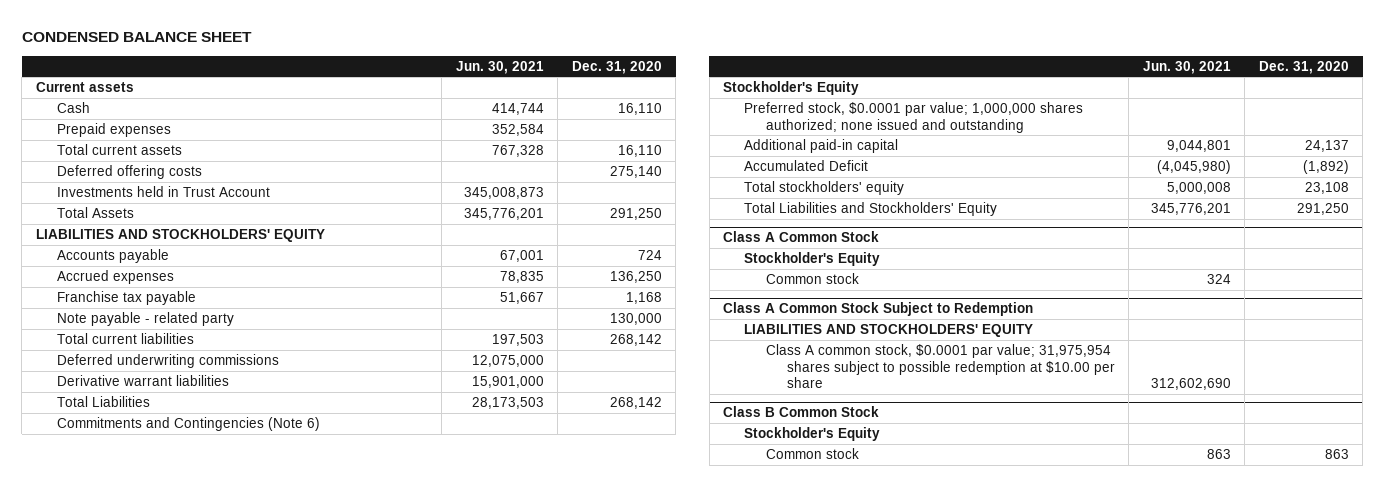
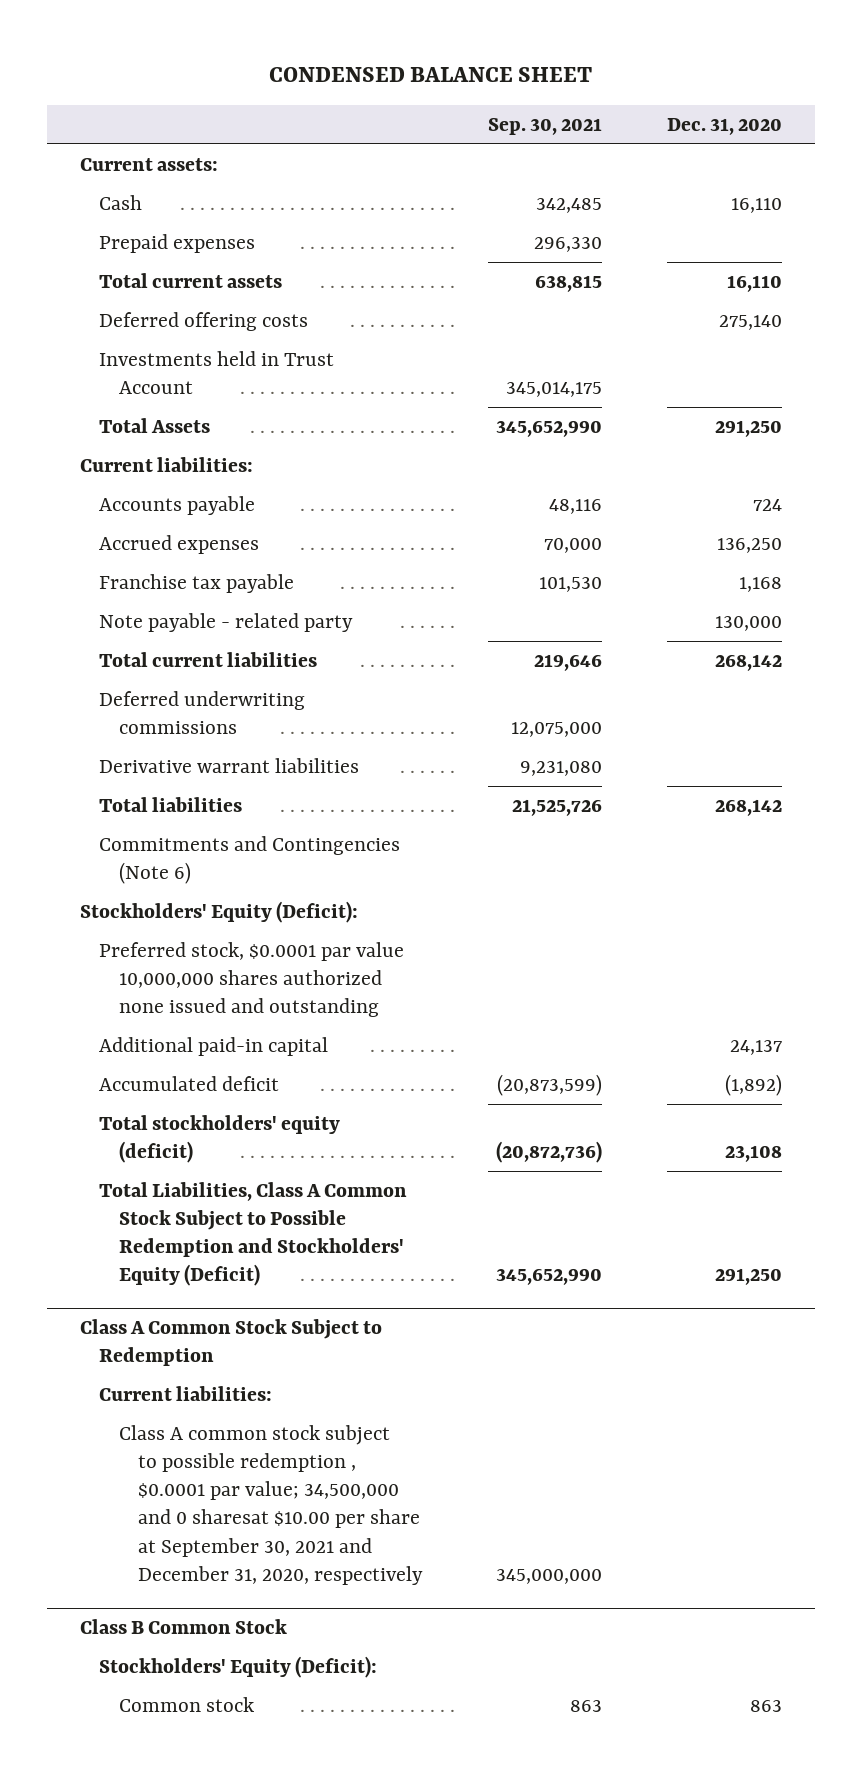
- | Jun. 30, 2021 | Dec. 31, 2020
+ | Sep. 30, 2021 | Dec. 31, 2020
- Current assets
+ Current assets:
- LIABILITIES AND STOCKHOLDERS' EQUITY
+ Current liabilities:
- Total Liabilities | 28,173,503 | 268,142
+ Total liabilities | 21,525,726 | 268,142
- Stockholder's Equity
- Preferred stock, $0.0001 par value; 1,000,000 shares authorized; none issued and outstanding
+ Stockholders' Equity (Deficit):
+ Preferred stock, $0.0001 par value 10,000,000 shares authorized none issued and outstanding
- Accumulated Deficit | (4,045,980) | (1,892)
- Total stockholders' equity | 5,000,008 | 23,108
- Total Liabilities and Stockholders' Equity | 345,776,201 | 291,250
- Class A Common Stock
- Stockholder's Equity
- Common stock | 324 |
+ Accumulated deficit | (20,873,599) | (1,892)
+ Total stockholders' equity (deficit) | (20,872,736) | 23,108
+ Total Liabilities, Class A Common Stock Subject to Possible Redemption and Stockholders' Equity (Deficit) | 345,652,990 | 291,250
@ Class A Common Stock Subject to Redemption
- LIABILITIES AND STOCKHOLDERS' EQUITY
- Class A common stock, $0.0001 par value; 31,975,954 shares subject to possible redemption at $10.00 per share | 312,602,690 |
+ Current liabilities:
+ Class A common stock subject to possible redemption , $0.0001 par value; 34,500,000 and 0 sharesat $10.00 per share at September 30, 2021 and December 31, 2020, respectively | 345,000,000 |
@ Class B Common Stock
- Stockholder's Equity
+ Stockholders' Equity (Deficit):

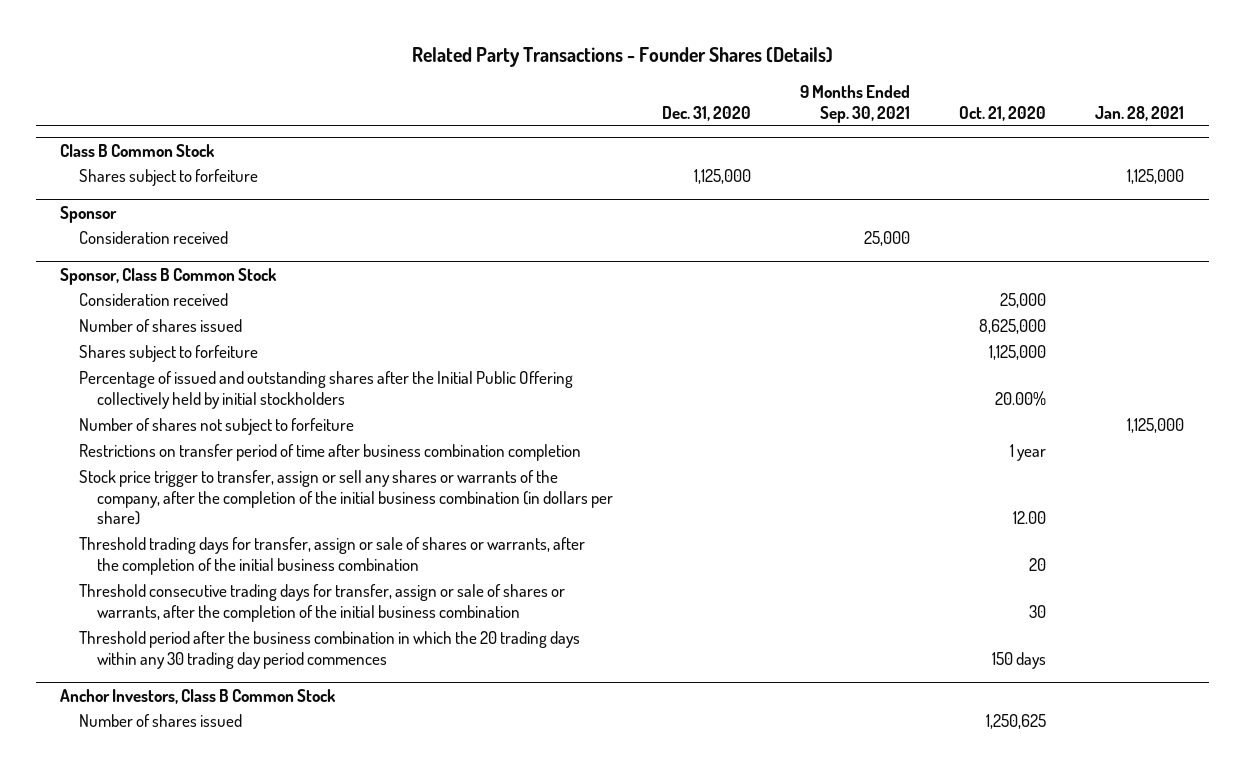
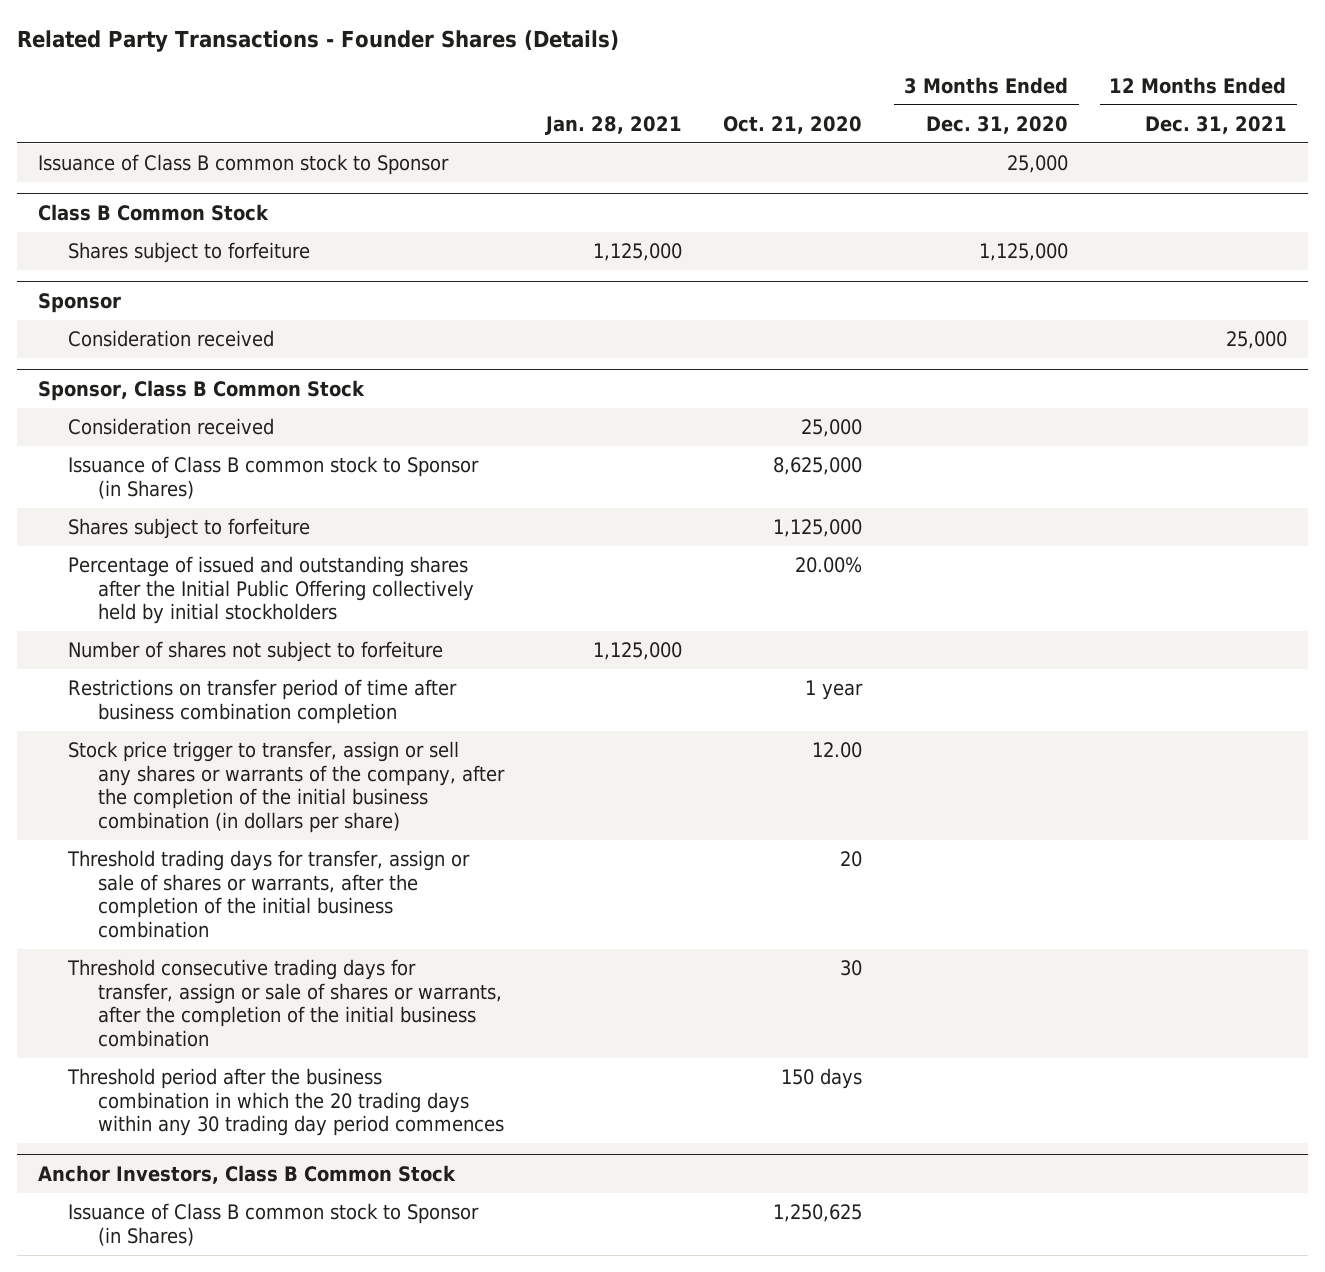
- | Dec. 31, 2020 | 9 Months Ended Sep. 30, 2021 | Oct. 21, 2020 | Jan. 28, 2021
+ | Jan. 28, 2021 | Oct. 21, 2020 | 3 Months Ended Dec. 31, 2020 | 12 Months Ended Dec. 31, 2021
+ Issuance of Class B common stock to Sponsor | | | 25,000 |
@ Sponsor, Class B Common Stock
- Number of shares issued | | | 8,625,000 |
+ Issuance of Class B common stock to Sponsor (in Shares) | | 8,625,000 | |
@ Anchor Investors, Class B Common Stock
- Number of shares issued | | | 1,250,625 |
+ Issuance of Class B common stock to Sponsor (in Shares) | | 1,250,625 | |

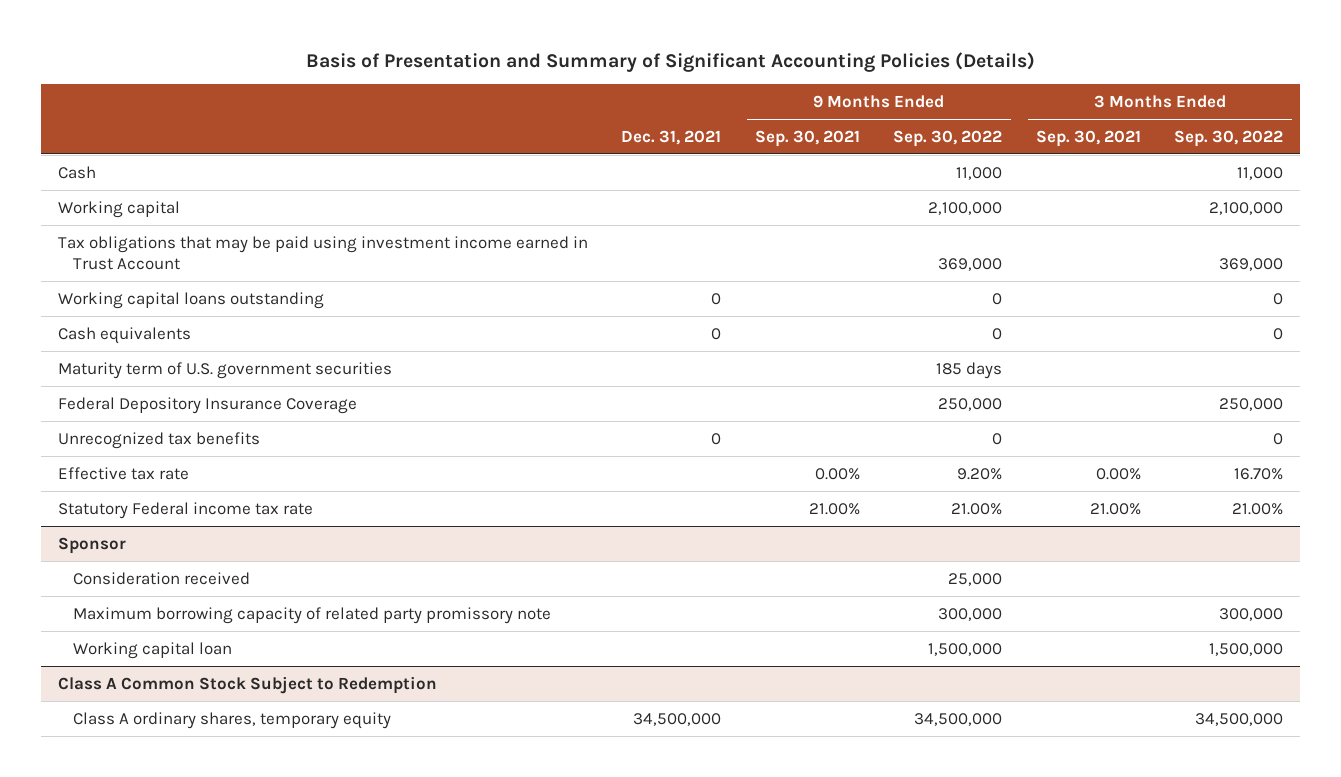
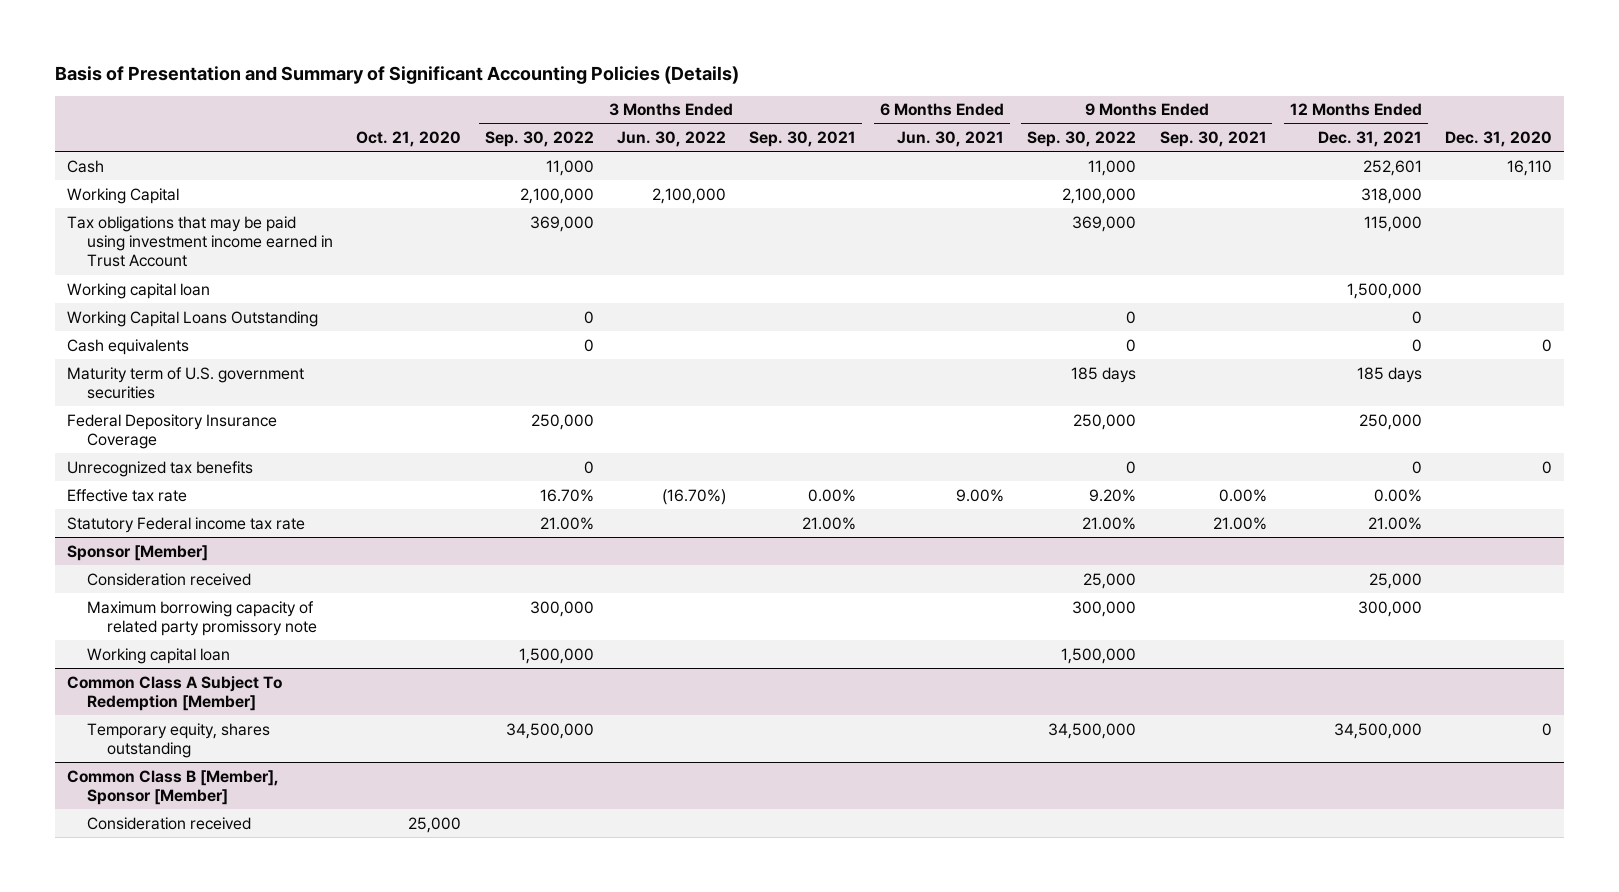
- | Dec. 31, 2021 | 9 Months Ended Sep. 30, 2021 | 9 Months Ended Sep. 30, 2022 | 3 Months Ended Sep. 30, 2021 | 3 Months Ended Sep. 30, 2022
+ | Oct. 21, 2020 | 3 Months Ended Sep. 30, 2022 | 3 Months Ended Jun. 30, 2022 | 3 Months Ended Sep. 30, 2021 | 6 Months Ended Jun. 30, 2021 | 9 Months Ended Sep. 30, 2022 | 9 Months Ended Sep. 30, 2021 | 12 Months Ended Dec. 31, 2021 | Dec. 31, 2020
- Working capital | | | 2,100,000 | | 2,100,000
+ Working Capital | | 2,100,000 | 2,100,000 | | | 2,100,000 | | 318,000 |
- Working capital loans outstanding | 0 | | 0 | | 0
+ Working capital loan | | | | | | | | 1,500,000 |
+ Working Capital Loans Outstanding | | 0 | | | | 0 | | 0 |
- Sponsor
+ Sponsor [Member]
- Class A Common Stock Subject to Redemption
- Class A ordinary shares, temporary equity | 34,500,000 | | 34,500,000 | | 34,500,000
+ Common Class A Subject To Redemption [Member]
+ Temporary equity, shares outstanding | | 34,500,000 | | | | 34,500,000 | | 34,500,000 | 0
+ Common Class B [Member], Sponsor [Member]
+ Consideration received | 25,000 | | | | | | | |

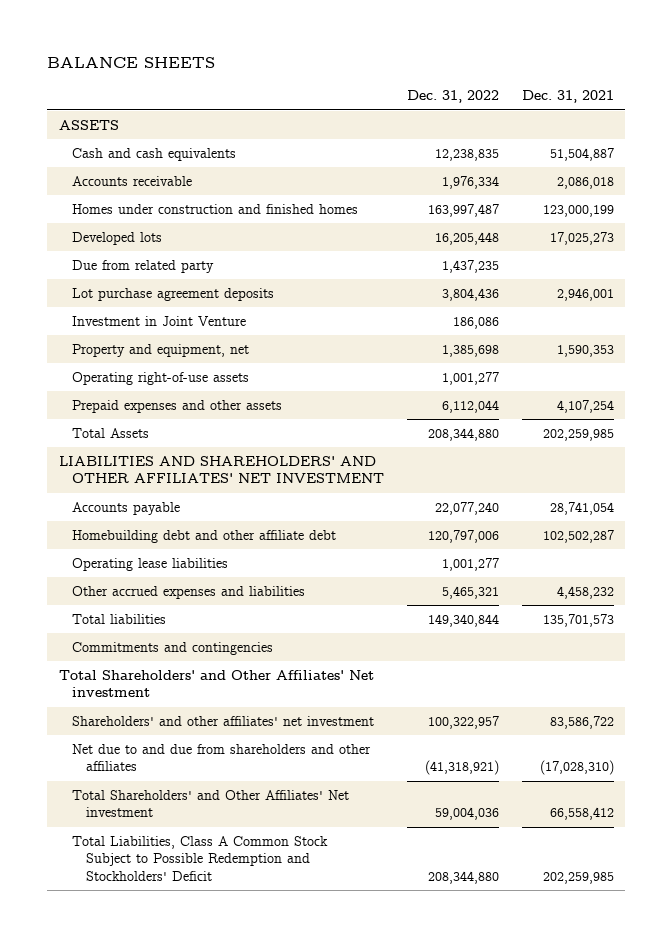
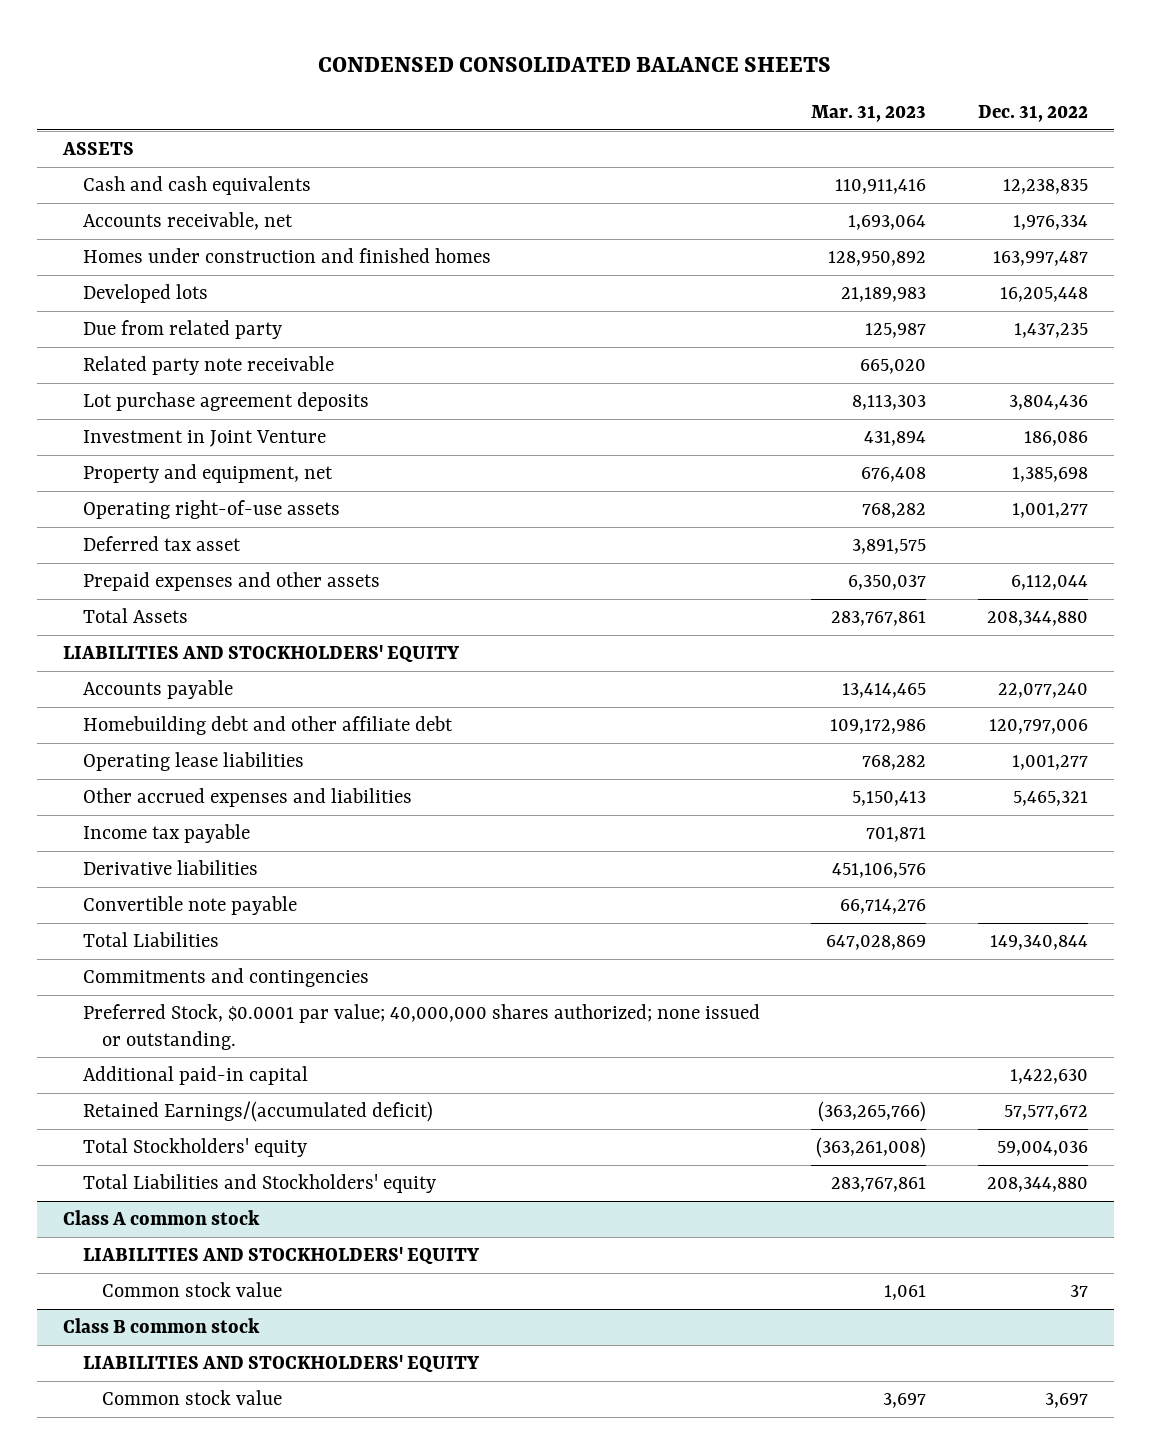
- BALANCE SHEETS
+ CONDENSED CONSOLIDATED BALANCE SHEETS
- | Dec. 31, 2022 | Dec. 31, 2021
+ | Mar. 31, 2023 | Dec. 31, 2022
- Accounts receivable | 1,976,334 | 2,086,018
+ Accounts receivable, net | 1,693,064 | 1,976,334
+ Related party note receivable | 665,020 |
+ Deferred tax asset | 3,891,575 |
- LIABILITIES AND SHAREHOLDERS' AND OTHER AFFILIATES' NET INVESTMENT
+ LIABILITIES AND STOCKHOLDERS' EQUITY
- Total liabilities | 149,340,844 | 135,701,573
+ Income tax payable | 701,871 |
+ Derivative liabilities | 451,106,576 |
+ Convertible note payable | 66,714,276 |
+ Total Liabilities | 647,028,869 | 149,340,844
- Total Shareholders' and Other Affiliates' Net investment
- Shareholders' and other affiliates' net investment | 100,322,957 | 83,586,722
- Net due to and due from shareholders and other affiliates | (41,318,921) | (17,028,310)
- Total Shareholders' and Other Affiliates' Net investment | 59,004,036 | 66,558,412
- Total Liabilities, Class A Common Stock Subject to Possible Redemption and Stockholders' Deficit | 208,344,880 | 202,259,985
+ Preferred Stock, $0.0001 par value; 40,000,000 shares authorized; none issued or outstanding.
+ Additional paid-in capital | | 1,422,630
+ Retained Earnings/(accumulated deficit) | (363,265,766) | 57,577,672
+ Total Stockholders' equity | (363,261,008) | 59,004,036
+ Total Liabilities and Stockholders' equity | 283,767,861 | 208,344,880
+ Class A common stock
+ LIABILITIES AND STOCKHOLDERS' EQUITY
+ Common stock value | 1,061 | 37
+ Class B common stock
+ LIABILITIES AND STOCKHOLDERS' EQUITY
+ Common stock value | 3,697 | 3,697

